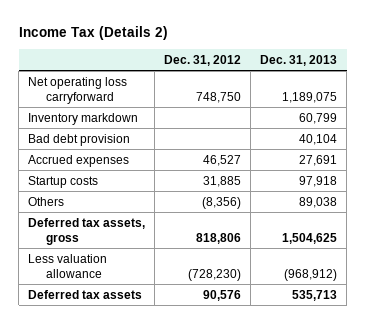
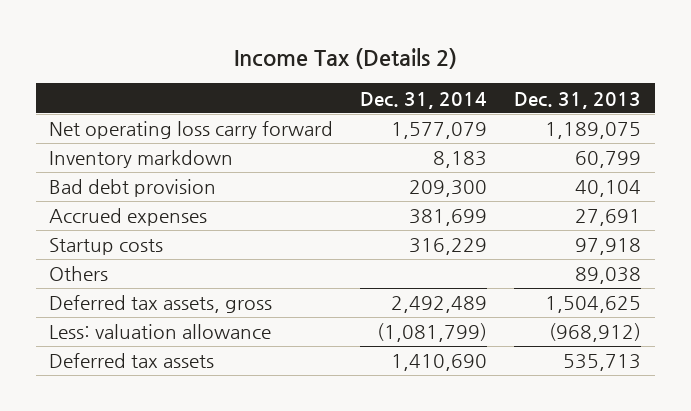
- | Dec. 31, 2012 | Dec. 31, 2013
+ | Dec. 31, 2014 | Dec. 31, 2013
- Net operating loss carryforward | 748,750 | 1,189,075
+ Net operating loss carry forward | 1,577,079 | 1,189,075
- Less valuation allowance | (728,230) | (968,912)
+ Less: valuation allowance | (1,081,799) | (968,912)

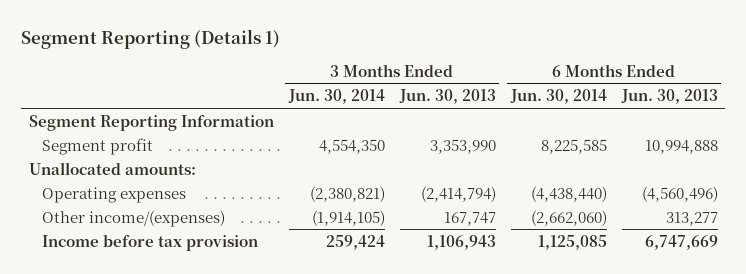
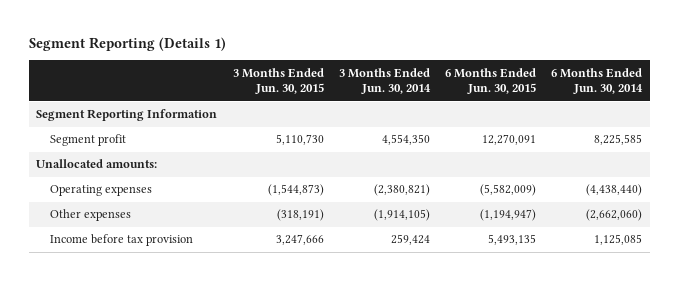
- | 3 Months Ended Jun. 30, 2014 | 3 Months Ended Jun. 30, 2013 | 6 Months Ended Jun. 30, 2014 | 6 Months Ended Jun. 30, 2013
+ | 3 Months Ended Jun. 30, 2015 | 3 Months Ended Jun. 30, 2014 | 6 Months Ended Jun. 30, 2015 | 6 Months Ended Jun. 30, 2014
- Other income/(expenses) | (1,914,105) | 167,747 | (2,662,060) | 313,277
+ Other expenses | (318,191) | (1,914,105) | (1,194,947) | (2,662,060)

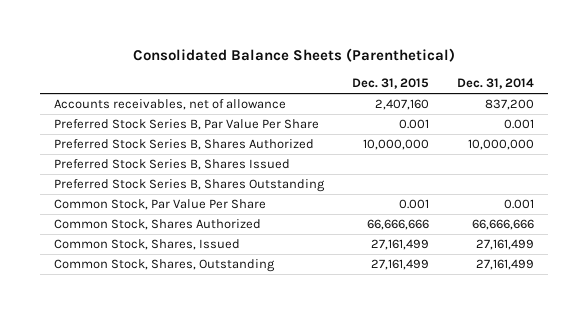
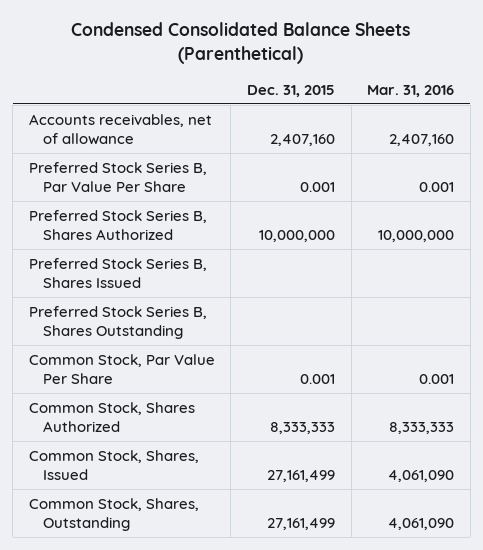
- Consolidated Balance Sheets (Parenthetical)
+ Condensed Consolidated Balance Sheets (Parenthetical)
- | Dec. 31, 2015 | Dec. 31, 2014
+ | Dec. 31, 2015 | Mar. 31, 2016
- Common Stock, Shares Authorized | 66,666,666 | 66,666,666
+ Common Stock, Shares Authorized | 8,333,333 | 8,333,333

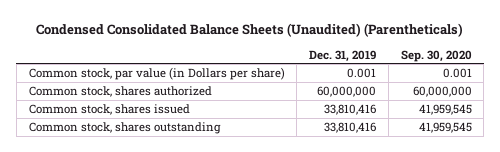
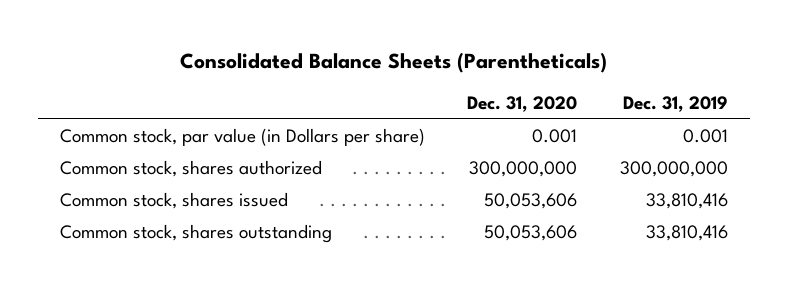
- Condensed Consolidated Balance Sheets (Unaudited) (Parentheticals)
+ Consolidated Balance Sheets (Parentheticals)
- | Dec. 31, 2019 | Sep. 30, 2020
+ | Dec. 31, 2020 | Dec. 31, 2019
- Common stock, shares authorized | 60,000,000 | 60,000,000
+ Common stock, shares authorized | 300,000,000 | 300,000,000

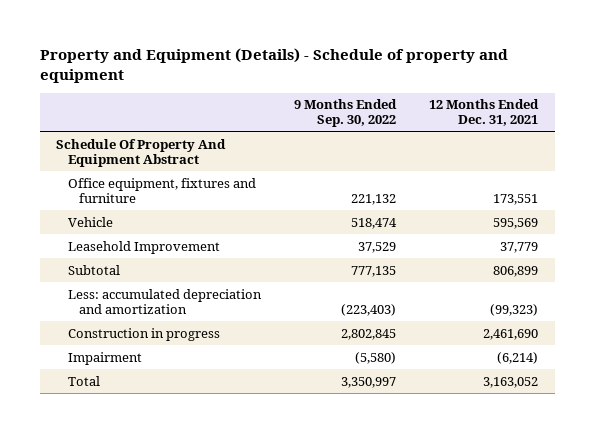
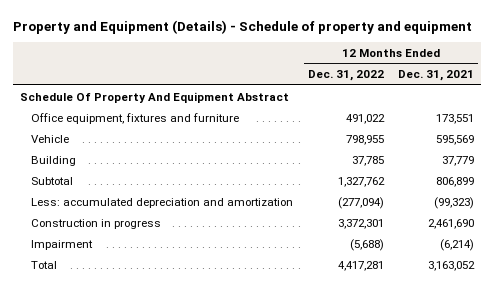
- | 9 Months Ended Sep. 30, 2022 | 12 Months Ended Dec. 31, 2021
+ | 12 Months Ended Dec. 31, 2022 | 12 Months Ended Dec. 31, 2021
- Leasehold Improvement | 37,529 | 37,779
+ Building | 37,785 | 37,779

